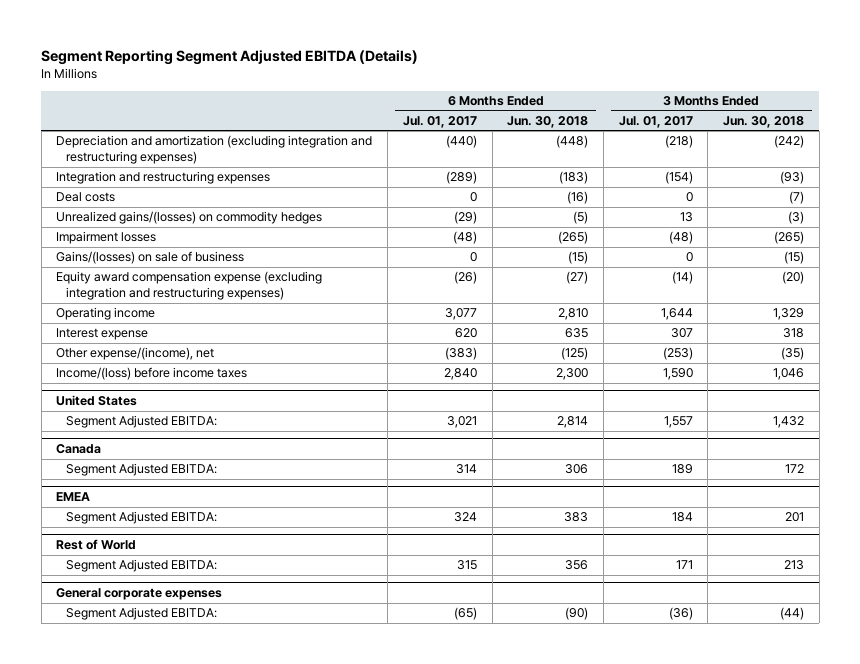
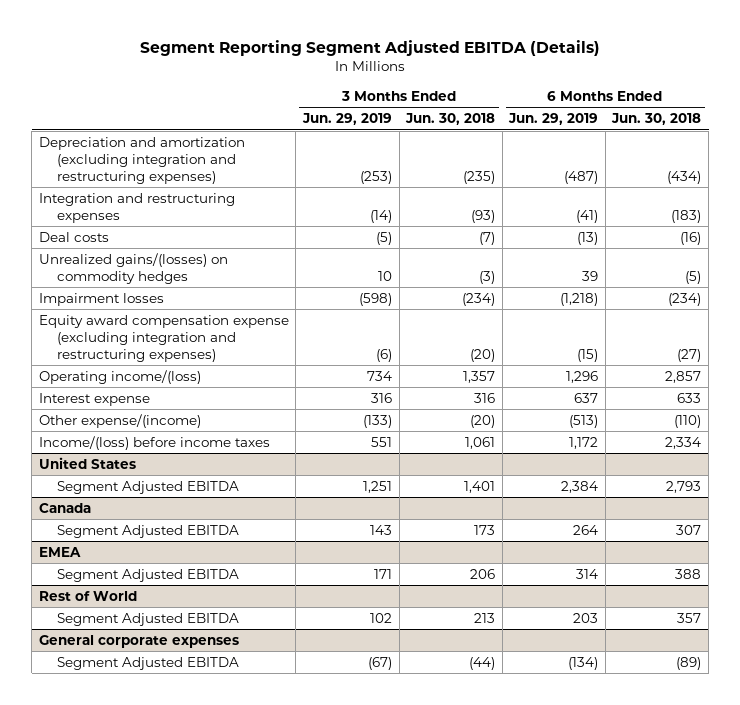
- | 6 Months Ended Jul. 01, 2017 | 6 Months Ended Jun. 30, 2018 | 3 Months Ended Jul. 01, 2017 | 3 Months Ended Jun. 30, 2018
+ | 3 Months Ended Jun. 29, 2019 | 3 Months Ended Jun. 30, 2018 | 6 Months Ended Jun. 29, 2019 | 6 Months Ended Jun. 30, 2018
- Depreciation and amortization (excluding integration and restructuring expenses) | (440) | (448) | (218) | (242)
+ Depreciation and amortization (excluding integration and restructuring expenses) | (253) | (235) | (487) | (434)
- Impairment losses | (48) | (265) | (48) | (265)
- Gains/(losses) on sale of business | 0 | (15) | 0 | (15)
+ Impairment losses | (598) | (234) | (1,218) | (234)
- Operating income | 3,077 | 2,810 | 1,644 | 1,329
- Interest expense | 620 | 635 | 307 | 318
- Other expense/(income), net | (383) | (125) | (253) | (35)
- Income/(loss) before income taxes | 2,840 | 2,300 | 1,590 | 1,046
+ Operating income/(loss) | 734 | 1,357 | 1,296 | 2,857
+ Interest expense | 316 | 316 | 637 | 633
+ Other expense/(income) | (133) | (20) | (513) | (110)
+ Income/(loss) before income taxes | 551 | 1,061 | 1,172 | 2,334
@ United States
- Segment Adjusted EBITDA: | 3,021 | 2,814 | 1,557 | 1,432
+ Segment Adjusted EBITDA | 1,251 | 1,401 | 2,384 | 2,793
@ Canada
- Segment Adjusted EBITDA: | 314 | 306 | 189 | 172
+ Segment Adjusted EBITDA | 143 | 173 | 264 | 307
@ EMEA
- Segment Adjusted EBITDA: | 324 | 383 | 184 | 201
+ Segment Adjusted EBITDA | 171 | 206 | 314 | 388
@ Rest of World
- Segment Adjusted EBITDA: | 315 | 356 | 171 | 213
+ Segment Adjusted EBITDA | 102 | 213 | 203 | 357
@ General corporate expenses
- Segment Adjusted EBITDA: | (65) | (90) | (36) | (44)
+ Segment Adjusted EBITDA | (67) | (44) | (134) | (89)

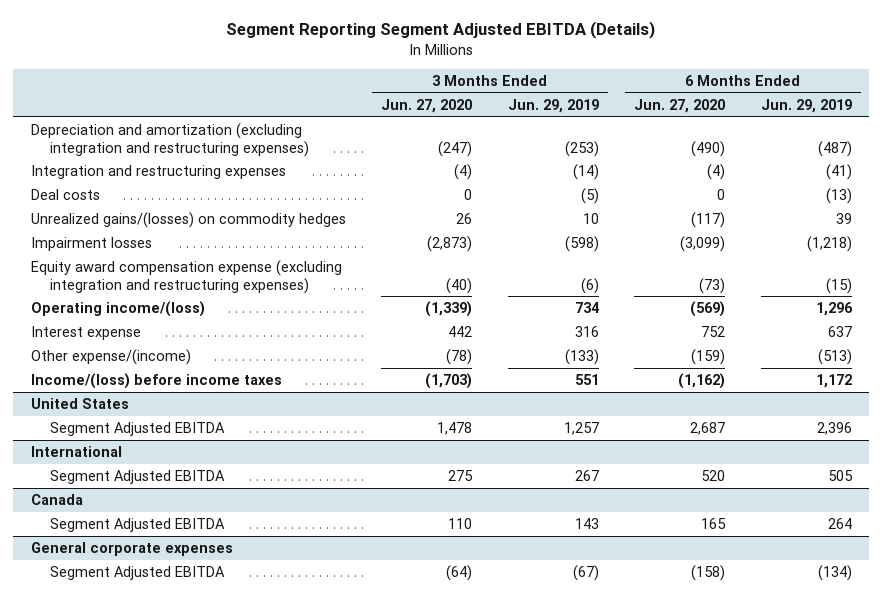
- | 3 Months Ended Jun. 29, 2019 | 3 Months Ended Jun. 30, 2018 | 6 Months Ended Jun. 29, 2019 | 6 Months Ended Jun. 30, 2018
+ | 3 Months Ended Jun. 27, 2020 | 3 Months Ended Jun. 29, 2019 | 6 Months Ended Jun. 27, 2020 | 6 Months Ended Jun. 29, 2019
@ United States
- Segment Adjusted EBITDA | 1,251 | 1,401 | 2,384 | 2,793
+ Segment Adjusted EBITDA | 1,478 | 1,257 | 2,687 | 2,396
+ International
+ Segment Adjusted EBITDA | 275 | 267 | 520 | 505
- EMEA
- Segment Adjusted EBITDA | 171 | 206 | 314 | 388
- Rest of World
- Segment Adjusted EBITDA | 102 | 213 | 203 | 357

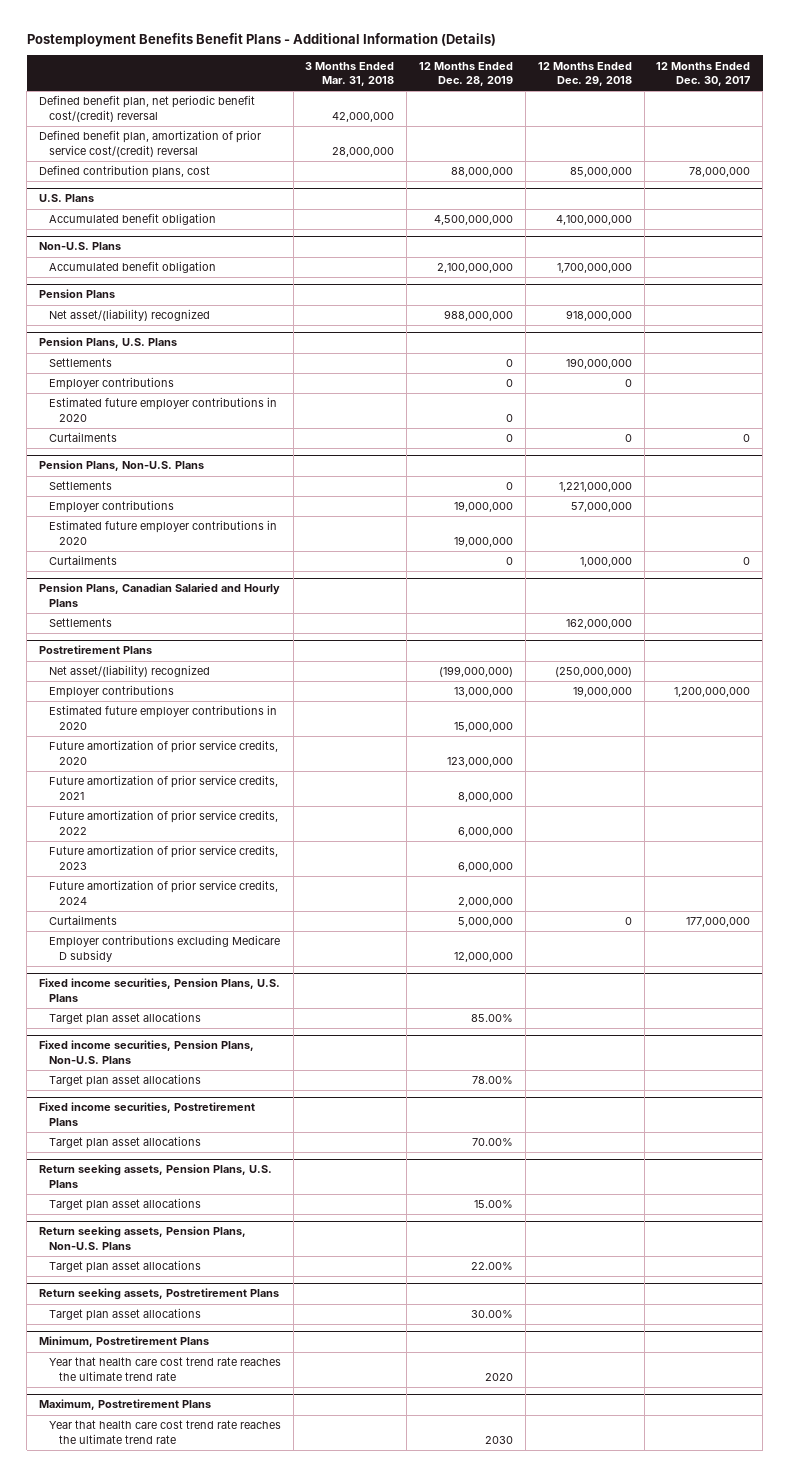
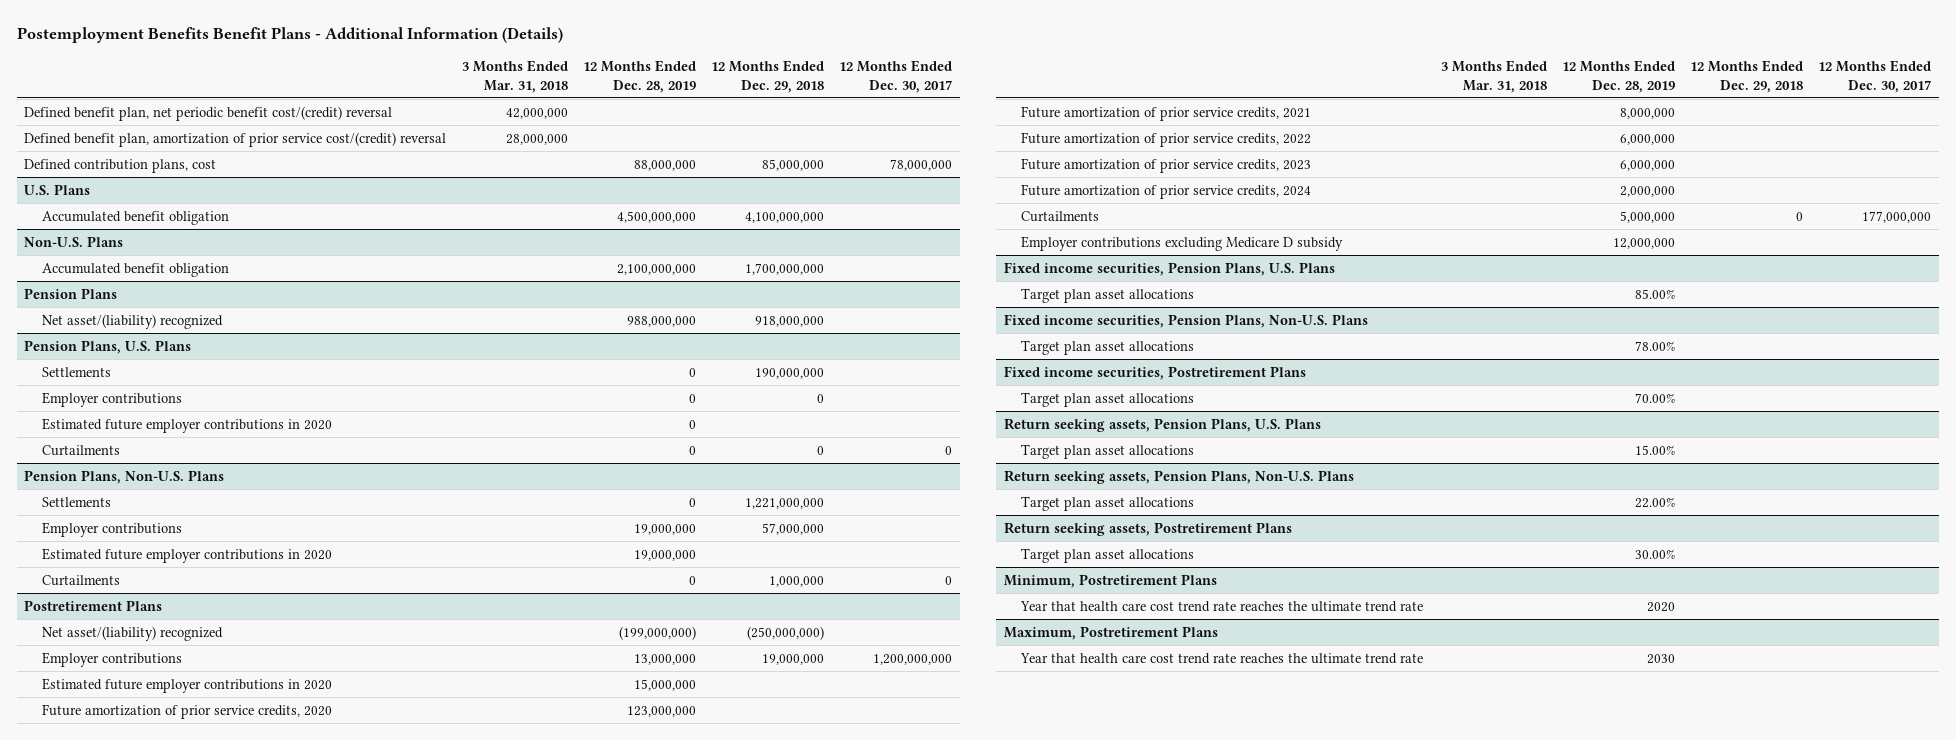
- Pension Plans, Canadian Salaried and Hourly Plans
- Settlements | | | 162,000,000 |

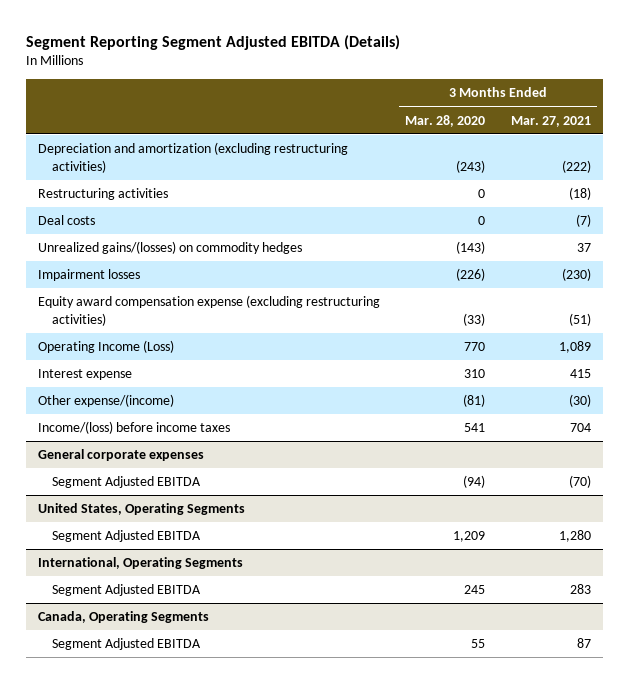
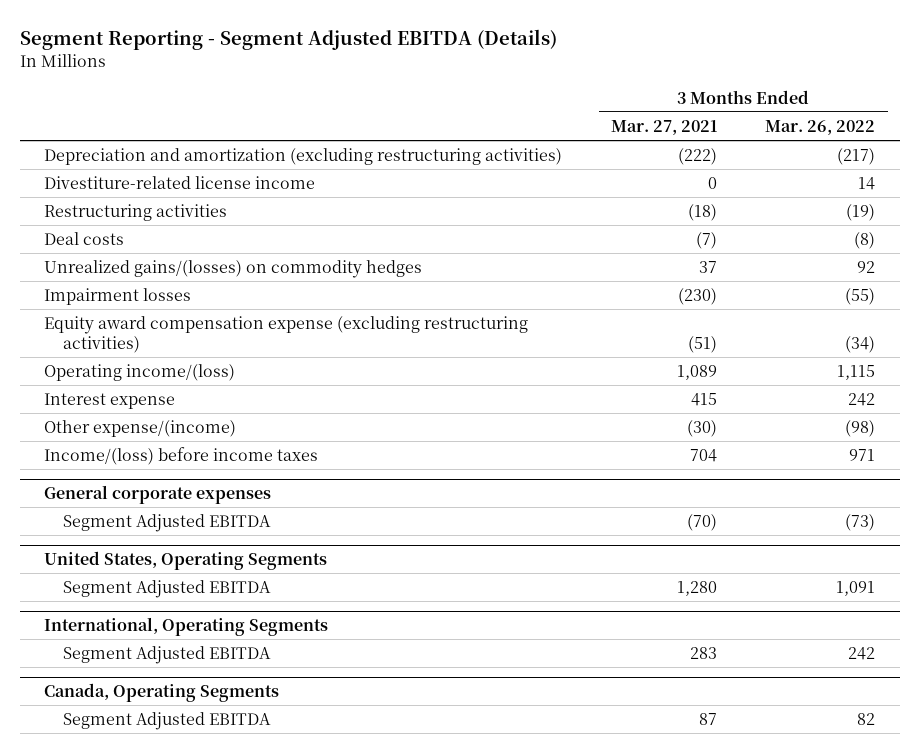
- Segment Reporting Segment Adjusted EBITDA (Details)
+ Segment Reporting - Segment Adjusted EBITDA (Details)
- | 3 Months Ended Mar. 28, 2020 | 3 Months Ended Mar. 27, 2021
+ | 3 Months Ended Mar. 27, 2021 | 3 Months Ended Mar. 26, 2022
+ Divestiture-related license income | 0 | 14
- Operating Income (Loss) | 770 | 1,089
+ Operating income/(loss) | 1,089 | 1,115

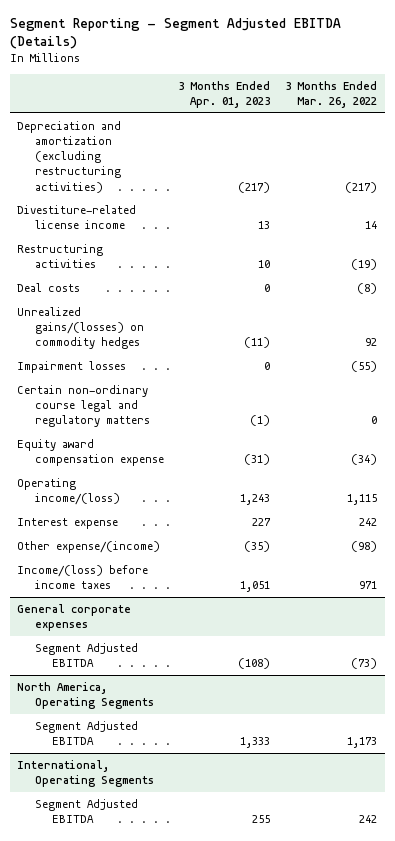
- | 3 Months Ended Mar. 27, 2021 | 3 Months Ended Mar. 26, 2022
+ | 3 Months Ended Apr. 01, 2023 | 3 Months Ended Mar. 26, 2022
- Equity award compensation expense (excluding restructuring activities) | (51) | (34)
+ Certain non-ordinary course legal and regulatory matters | (1) | 0
+ Equity award compensation expense | (31) | (34)
- United States, Operating Segments
- Segment Adjusted EBITDA | 1,280 | 1,091
+ North America, Operating Segments
+ Segment Adjusted EBITDA | 1,333 | 1,173
- Canada, Operating Segments
- Segment Adjusted EBITDA | 87 | 82

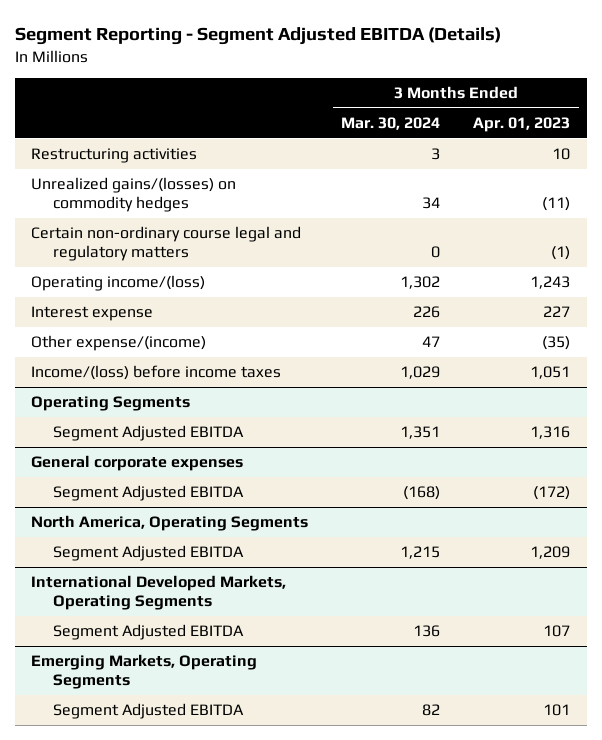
- | 3 Months Ended Apr. 01, 2023 | 3 Months Ended Mar. 26, 2022
+ | 3 Months Ended Mar. 30, 2024 | 3 Months Ended Apr. 01, 2023
- Depreciation and amortization (excluding restructuring activities) | (217) | (217)
- Divestiture-related license income | 13 | 14
- Deal costs | 0 | (8)
- Impairment losses | 0 | (55)
- Equity award compensation expense | (31) | (34)
+ Operating Segments
+ Segment Adjusted EBITDA | 1,351 | 1,316
@ General corporate expenses
- Segment Adjusted EBITDA | (108) | (73)
+ Segment Adjusted EBITDA | (168) | (172)
@ North America, Operating Segments
- Segment Adjusted EBITDA | 1,333 | 1,173
- International, Operating Segments
- Segment Adjusted EBITDA | 255 | 242
@ North America, Operating Segments
+ Segment Adjusted EBITDA | 1,215 | 1,209
+ International Developed Markets, Operating Segments
+ Segment Adjusted EBITDA | 136 | 107
+ Emerging Markets, Operating Segments
+ Segment Adjusted EBITDA | 82 | 101

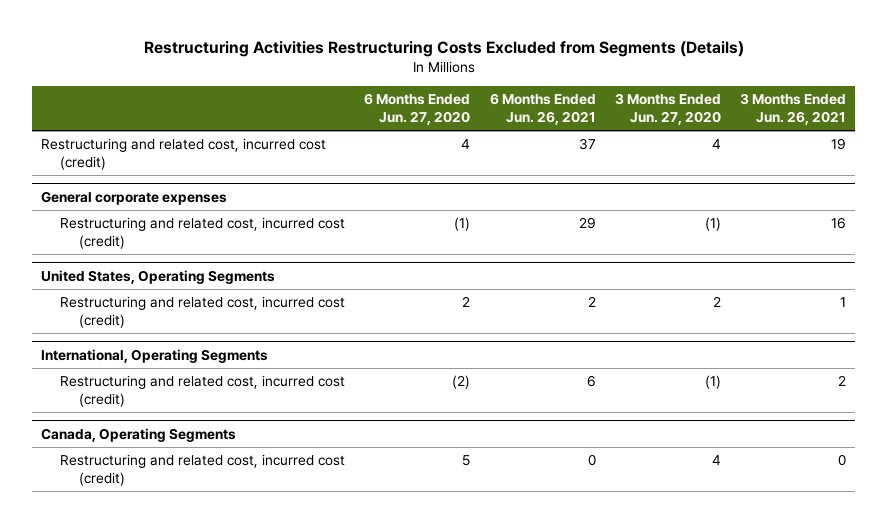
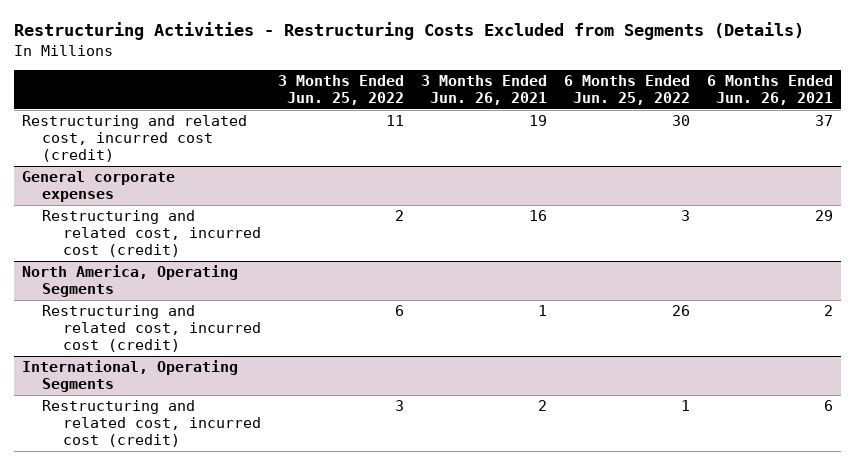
- Restructuring Activities Restructuring Costs Excluded from Segments (Details)
+ Restructuring Activities - Restructuring Costs Excluded from Segments (Details)
- | 6 Months Ended Jun. 27, 2020 | 6 Months Ended Jun. 26, 2021 | 3 Months Ended Jun. 27, 2020 | 3 Months Ended Jun. 26, 2021
+ | 3 Months Ended Jun. 25, 2022 | 3 Months Ended Jun. 26, 2021 | 6 Months Ended Jun. 25, 2022 | 6 Months Ended Jun. 26, 2021
- United States, Operating Segments
+ North America, Operating Segments
- Canada, Operating Segments
- Restructuring and related cost, incurred cost (credit) | 5 | 0 | 4 | 0

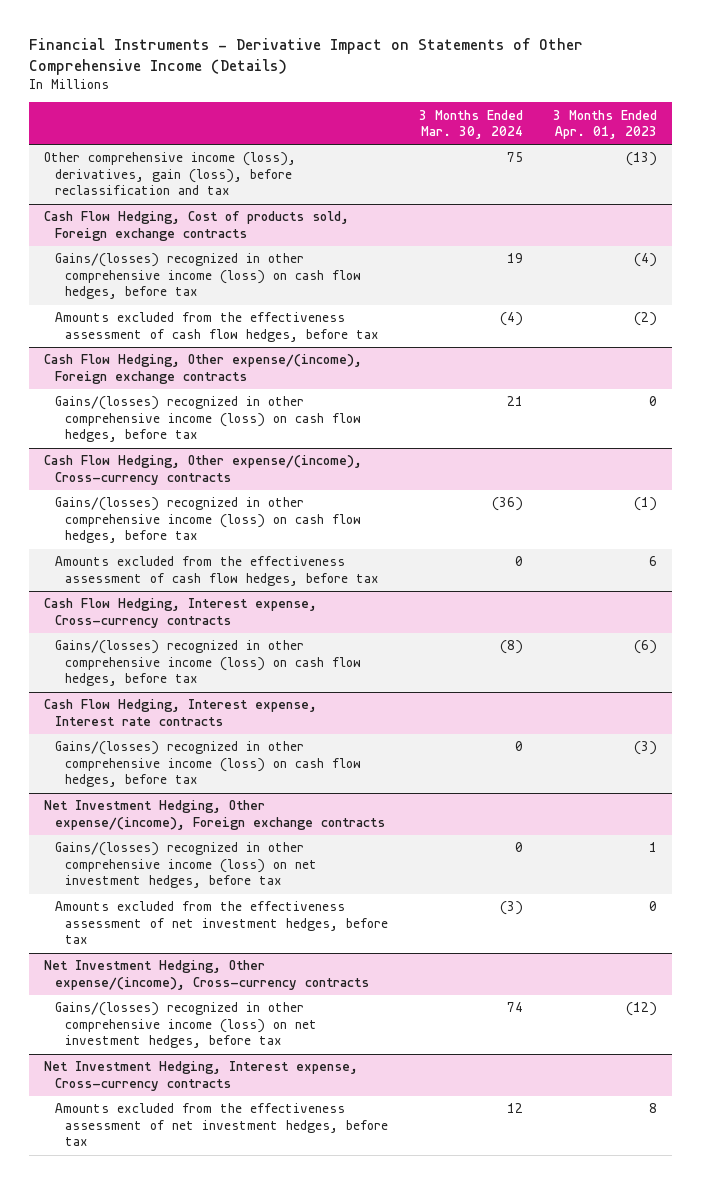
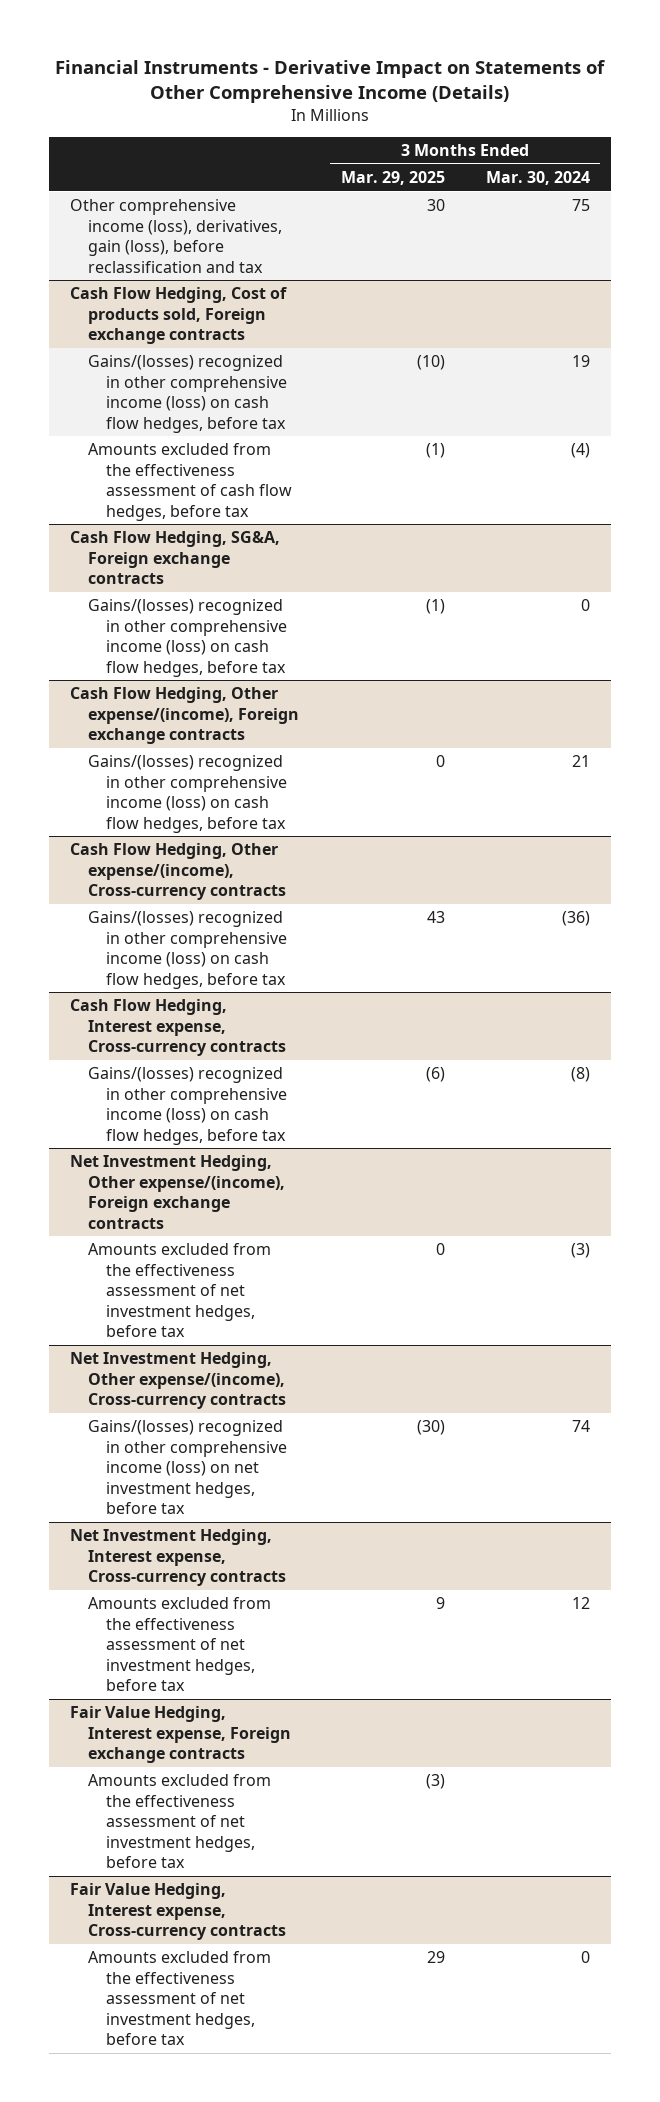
- | 3 Months Ended Mar. 30, 2024 | 3 Months Ended Apr. 01, 2023
+ | 3 Months Ended Mar. 29, 2025 | 3 Months Ended Mar. 30, 2024
+ Cash Flow Hedging, SG&A, Foreign exchange contracts
+ Gains/(losses) recognized in other comprehensive income (loss) on cash flow hedges, before tax | (1) | 0
@ Cash Flow Hedging, Other expense/(income), Cross-currency contracts
- Amounts excluded from the effectiveness assessment of cash flow hedges, before tax | 0 | 6
- Cash Flow Hedging, Interest expense, Interest rate contracts
- Gains/(losses) recognized in other comprehensive income (loss) on cash flow hedges, before tax | 0 | (3)
@ Net Investment Hedging, Other expense/(income), Foreign exchange contracts
- Gains/(losses) recognized in other comprehensive income (loss) on net investment hedges, before tax | 0 | 1
+ Fair Value Hedging, Interest expense, Foreign exchange contracts
+ Amounts excluded from the effectiveness assessment of net investment hedges, before tax | (3) |
+ Fair Value Hedging, Interest expense, Cross-currency contracts
+ Amounts excluded from the effectiveness assessment of net investment hedges, before tax | 29 | 0

